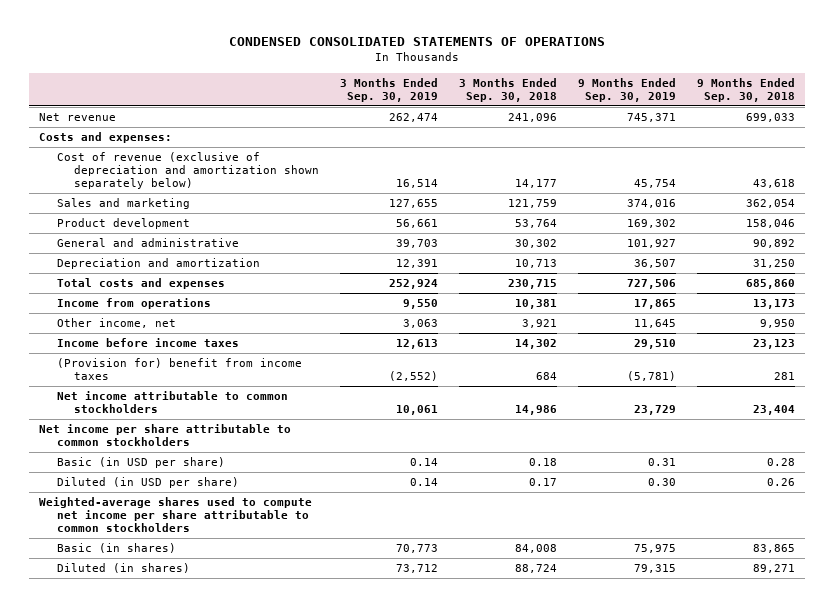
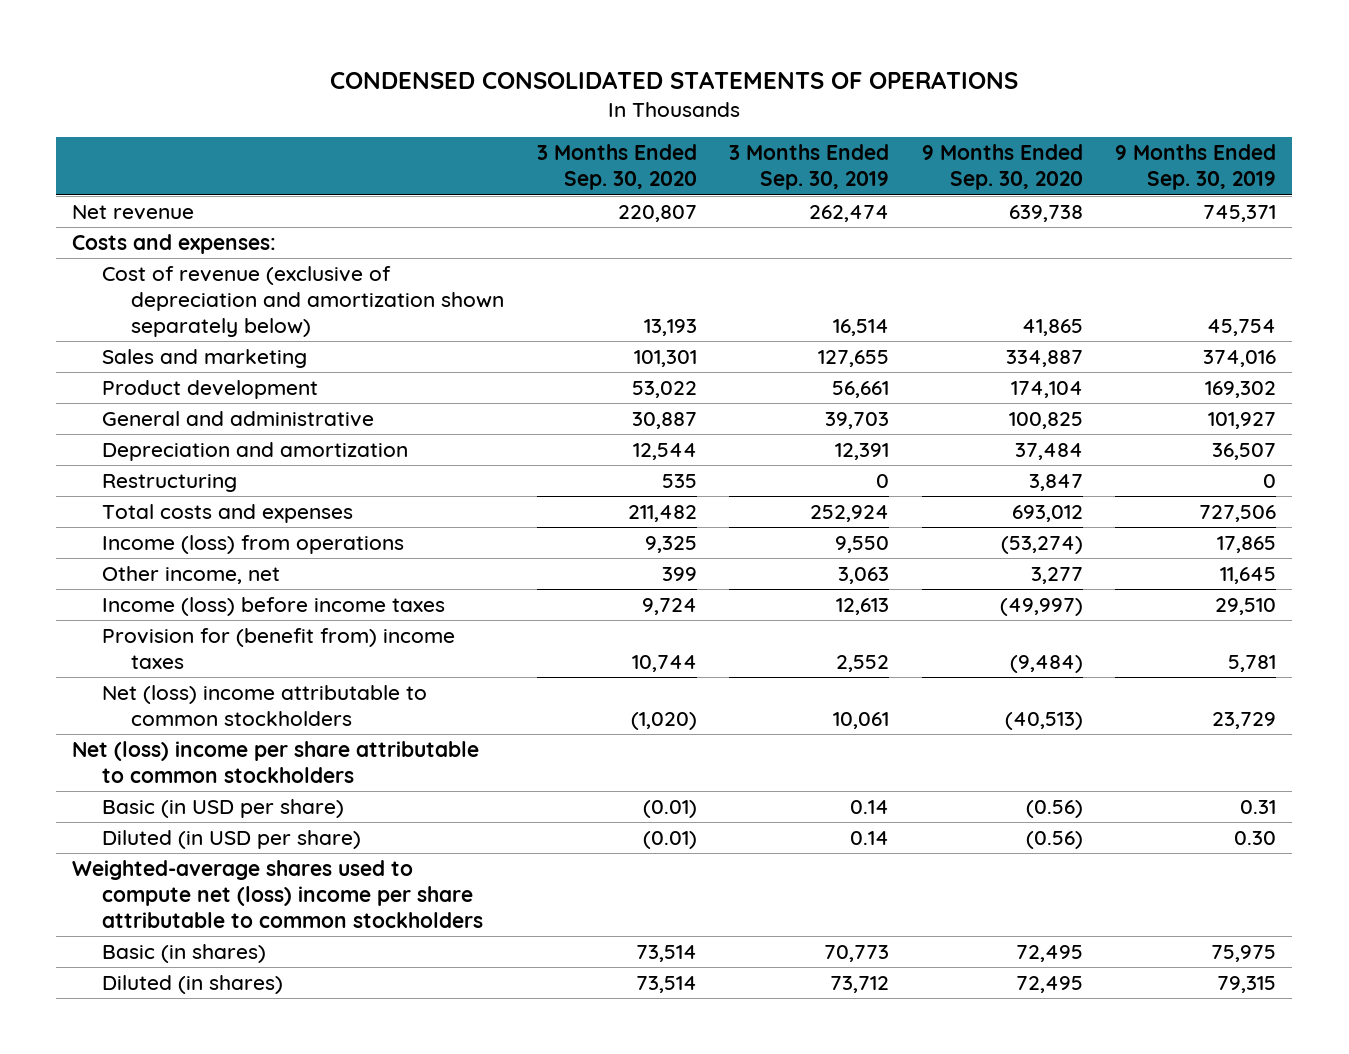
- | 3 Months Ended Sep. 30, 2019 | 3 Months Ended Sep. 30, 2018 | 9 Months Ended Sep. 30, 2019 | 9 Months Ended Sep. 30, 2018
+ | 3 Months Ended Sep. 30, 2020 | 3 Months Ended Sep. 30, 2019 | 9 Months Ended Sep. 30, 2020 | 9 Months Ended Sep. 30, 2019
+ Restructuring | 535 | 0 | 3,847 | 0
- Income from operations | 9,550 | 10,381 | 17,865 | 13,173
+ Income (loss) from operations | 9,325 | 9,550 | (53,274) | 17,865
- Income before income taxes | 12,613 | 14,302 | 29,510 | 23,123
- (Provision for) benefit from income taxes | (2,552) | 684 | (5,781) | 281
- Net income attributable to common stockholders | 10,061 | 14,986 | 23,729 | 23,404
- Net income per share attributable to common stockholders
+ Income (loss) before income taxes | 9,724 | 12,613 | (49,997) | 29,510
+ Provision for (benefit from) income taxes | 10,744 | 2,552 | (9,484) | 5,781
+ Net (loss) income attributable to common stockholders | (1,020) | 10,061 | (40,513) | 23,729
+ Net (loss) income per share attributable to common stockholders
- Weighted-average shares used to compute net income per share attributable to common stockholders
+ Weighted-average shares used to compute net (loss) income per share attributable to common stockholders

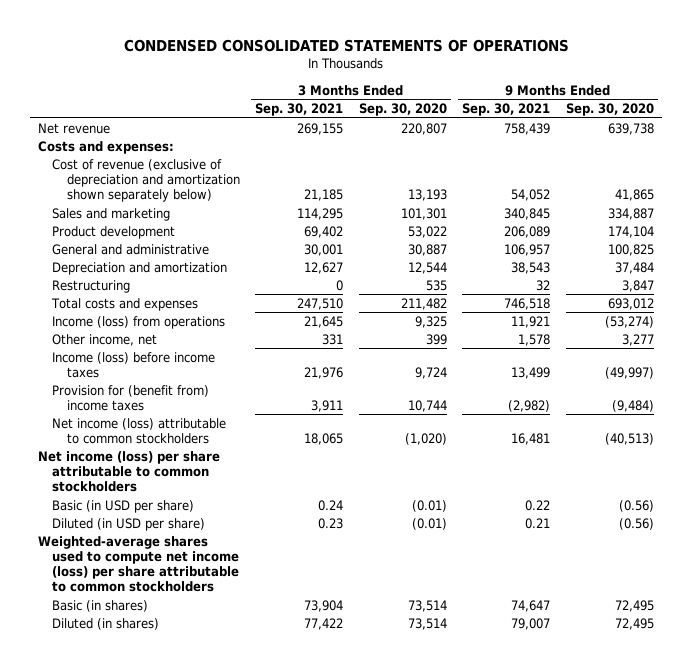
- | 3 Months Ended Sep. 30, 2020 | 3 Months Ended Sep. 30, 2019 | 9 Months Ended Sep. 30, 2020 | 9 Months Ended Sep. 30, 2019
+ | 3 Months Ended Sep. 30, 2021 | 3 Months Ended Sep. 30, 2020 | 9 Months Ended Sep. 30, 2021 | 9 Months Ended Sep. 30, 2020
- Net (loss) income attributable to common stockholders | (1,020) | 10,061 | (40,513) | 23,729
- Net (loss) income per share attributable to common stockholders
+ Net income (loss) attributable to common stockholders | 18,065 | (1,020) | 16,481 | (40,513)
+ Net income (loss) per share attributable to common stockholders
- Weighted-average shares used to compute net (loss) income per share attributable to common stockholders
+ Weighted-average shares used to compute net income (loss) per share attributable to common stockholders

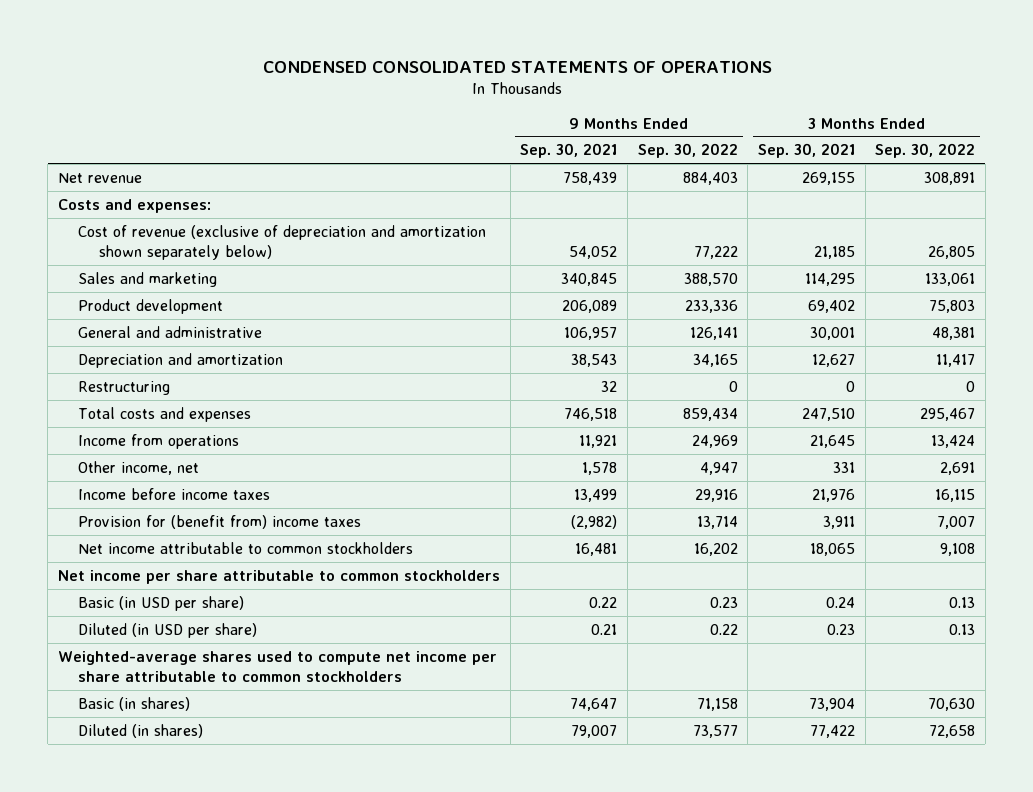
- | 3 Months Ended Sep. 30, 2021 | 3 Months Ended Sep. 30, 2020 | 9 Months Ended Sep. 30, 2021 | 9 Months Ended Sep. 30, 2020
+ | 9 Months Ended Sep. 30, 2021 | 9 Months Ended Sep. 30, 2022 | 3 Months Ended Sep. 30, 2021 | 3 Months Ended Sep. 30, 2022
- Income (loss) from operations | 21,645 | 9,325 | 11,921 | (53,274)
+ Income from operations | 11,921 | 24,969 | 21,645 | 13,424
- Income (loss) before income taxes | 21,976 | 9,724 | 13,499 | (49,997)
+ Income before income taxes | 13,499 | 29,916 | 21,976 | 16,115
- Net income (loss) attributable to common stockholders | 18,065 | (1,020) | 16,481 | (40,513)
- Net income (loss) per share attributable to common stockholders
+ Net income attributable to common stockholders | 16,481 | 16,202 | 18,065 | 9,108
+ Net income per share attributable to common stockholders
- Weighted-average shares used to compute net income (loss) per share attributable to common stockholders
+ Weighted-average shares used to compute net income per share attributable to common stockholders

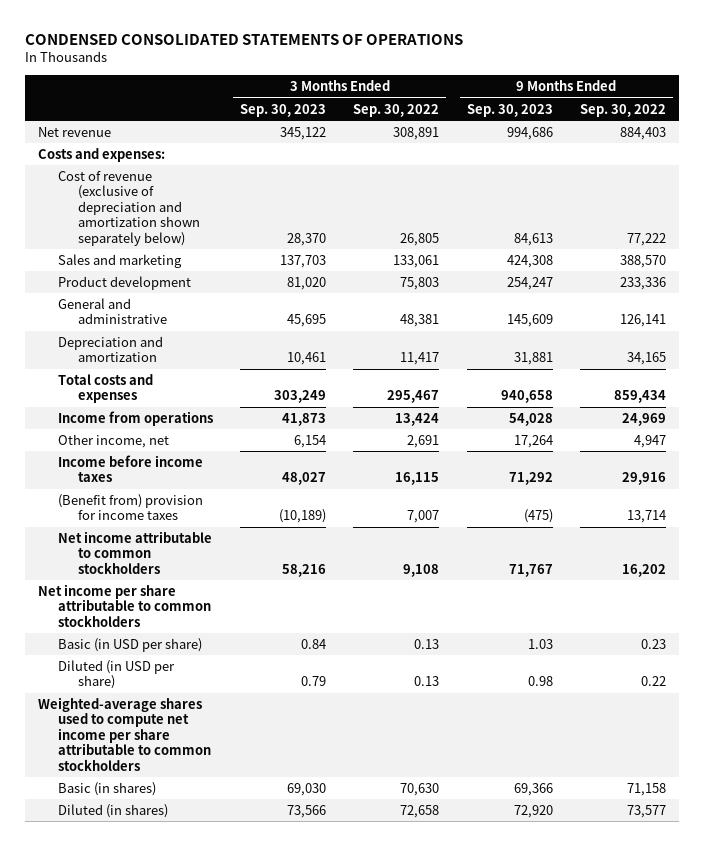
- | 9 Months Ended Sep. 30, 2021 | 9 Months Ended Sep. 30, 2022 | 3 Months Ended Sep. 30, 2021 | 3 Months Ended Sep. 30, 2022
+ | 3 Months Ended Sep. 30, 2023 | 3 Months Ended Sep. 30, 2022 | 9 Months Ended Sep. 30, 2023 | 9 Months Ended Sep. 30, 2022
- Restructuring | 32 | 0 | 0 | 0
- Provision for (benefit from) income taxes | (2,982) | 13,714 | 3,911 | 7,007
+ (Benefit from) provision for income taxes | (10,189) | 7,007 | (475) | 13,714

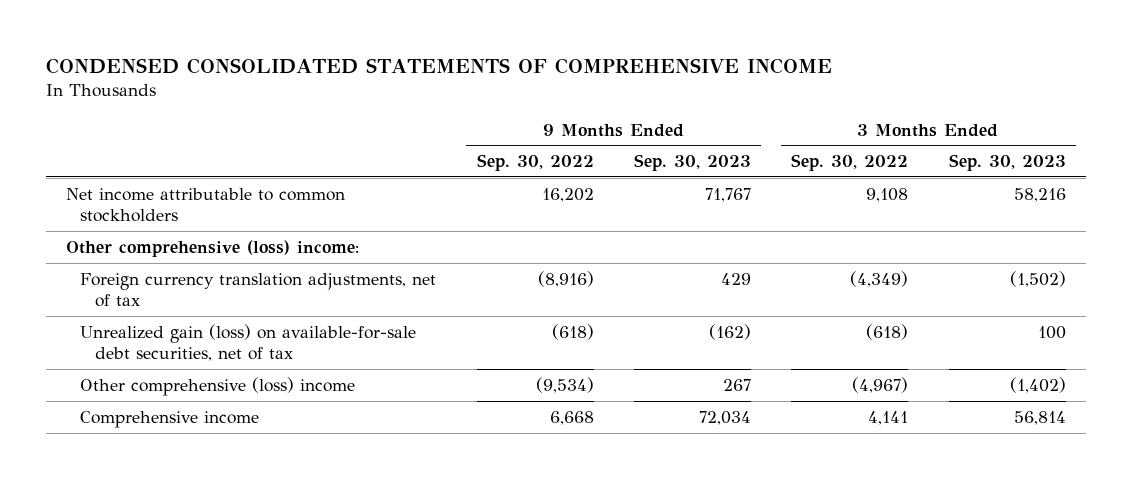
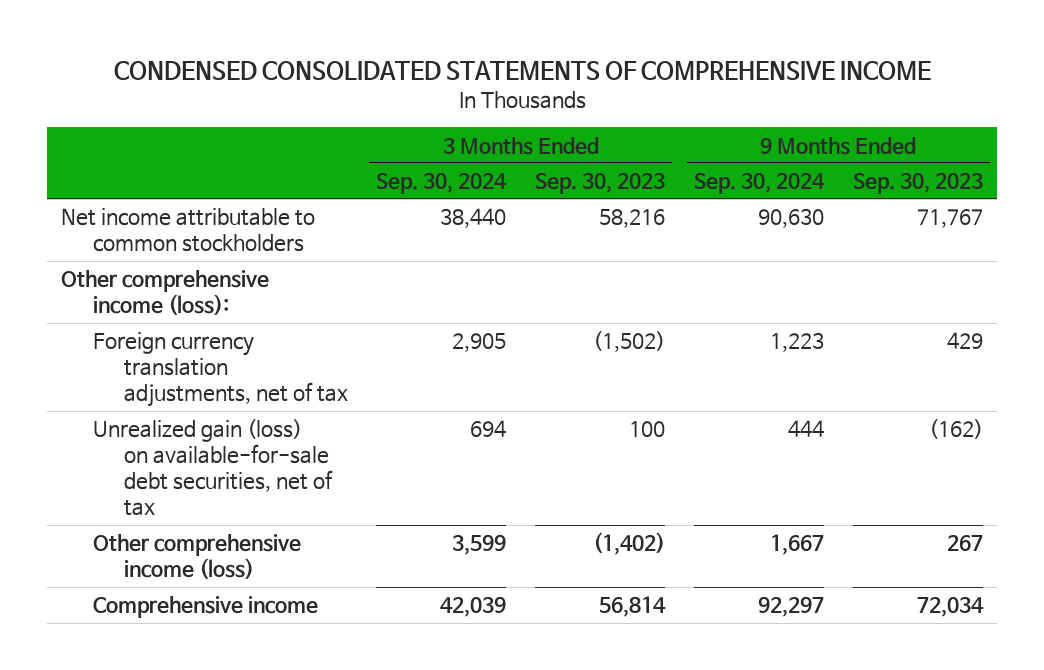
- | 9 Months Ended Sep. 30, 2022 | 9 Months Ended Sep. 30, 2023 | 3 Months Ended Sep. 30, 2022 | 3 Months Ended Sep. 30, 2023
+ | 3 Months Ended Sep. 30, 2024 | 3 Months Ended Sep. 30, 2023 | 9 Months Ended Sep. 30, 2024 | 9 Months Ended Sep. 30, 2023
- Other comprehensive (loss) income:
+ Other comprehensive income (loss):
- Other comprehensive (loss) income | (9,534) | 267 | (4,967) | (1,402)
+ Other comprehensive income (loss) | 3,599 | (1,402) | 1,667 | 267

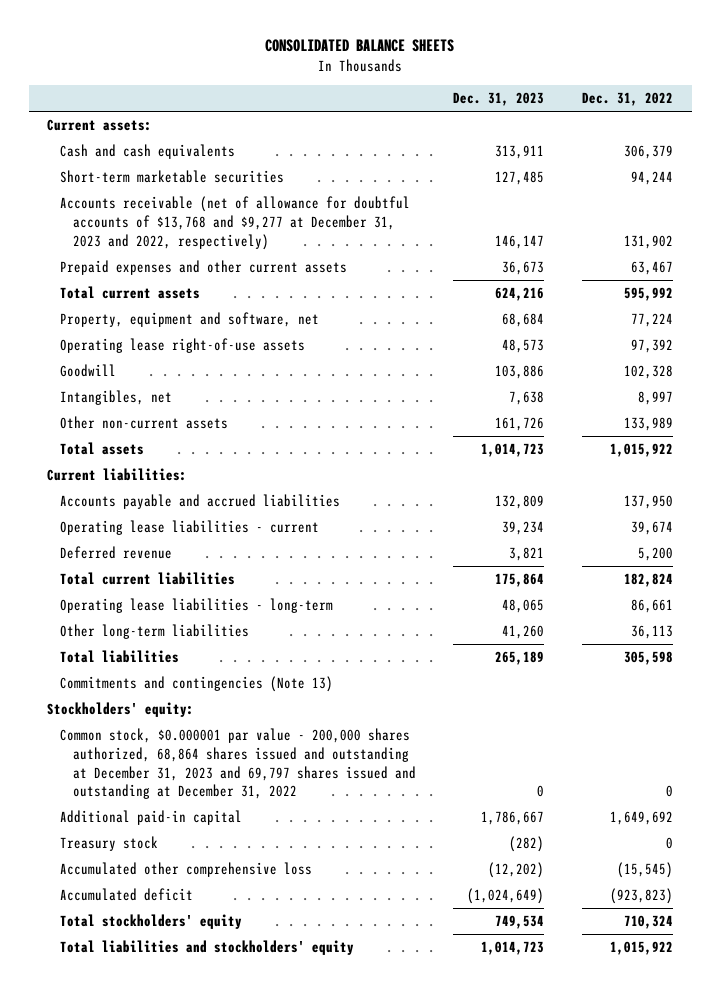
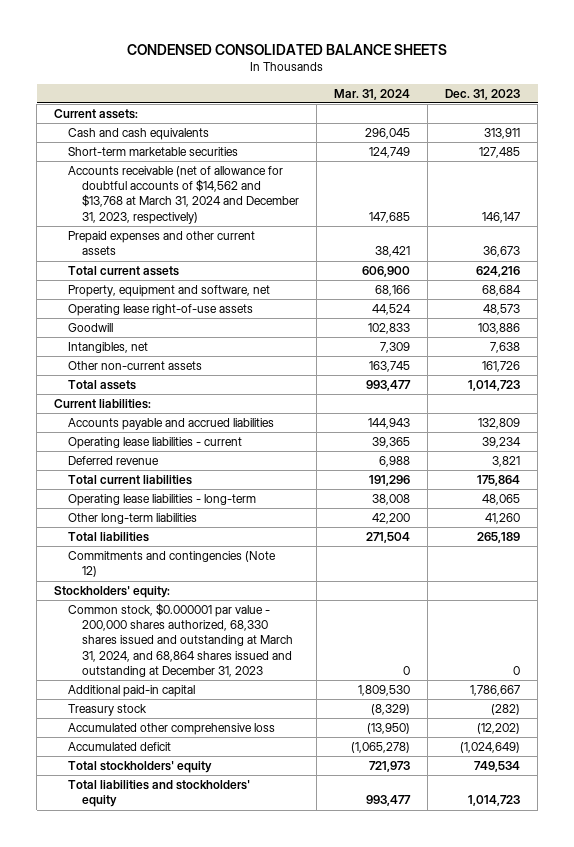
- CONSOLIDATED BALANCE SHEETS
+ CONDENSED CONSOLIDATED BALANCE SHEETS
- | Dec. 31, 2023 | Dec. 31, 2022
+ | Mar. 31, 2024 | Dec. 31, 2023
- Accounts receivable (net of allowance for doubtful accounts of $13,768 and $9,277 at December 31, 2023 and 2022, respectively) | 146,147 | 131,902
+ Accounts receivable (net of allowance for doubtful accounts of $14,562 and $13,768 at March 31, 2024 and December 31, 2023, respectively) | 147,685 | 146,147
- Commitments and contingencies (Note 13)
+ Commitments and contingencies (Note 12)
- Common stock, $0.000001 par value - 200,000 shares authorized, 68,864 shares issued and outstanding at December 31, 2023 and 69,797 shares issued and outstanding at December 31, 2022 | 0 | 0
+ Common stock, $0.000001 par value - 200,000 shares authorized, 68,330 shares issued and outstanding at March 31, 2024, and 68,864 shares issued and outstanding at December 31, 2023 | 0 | 0

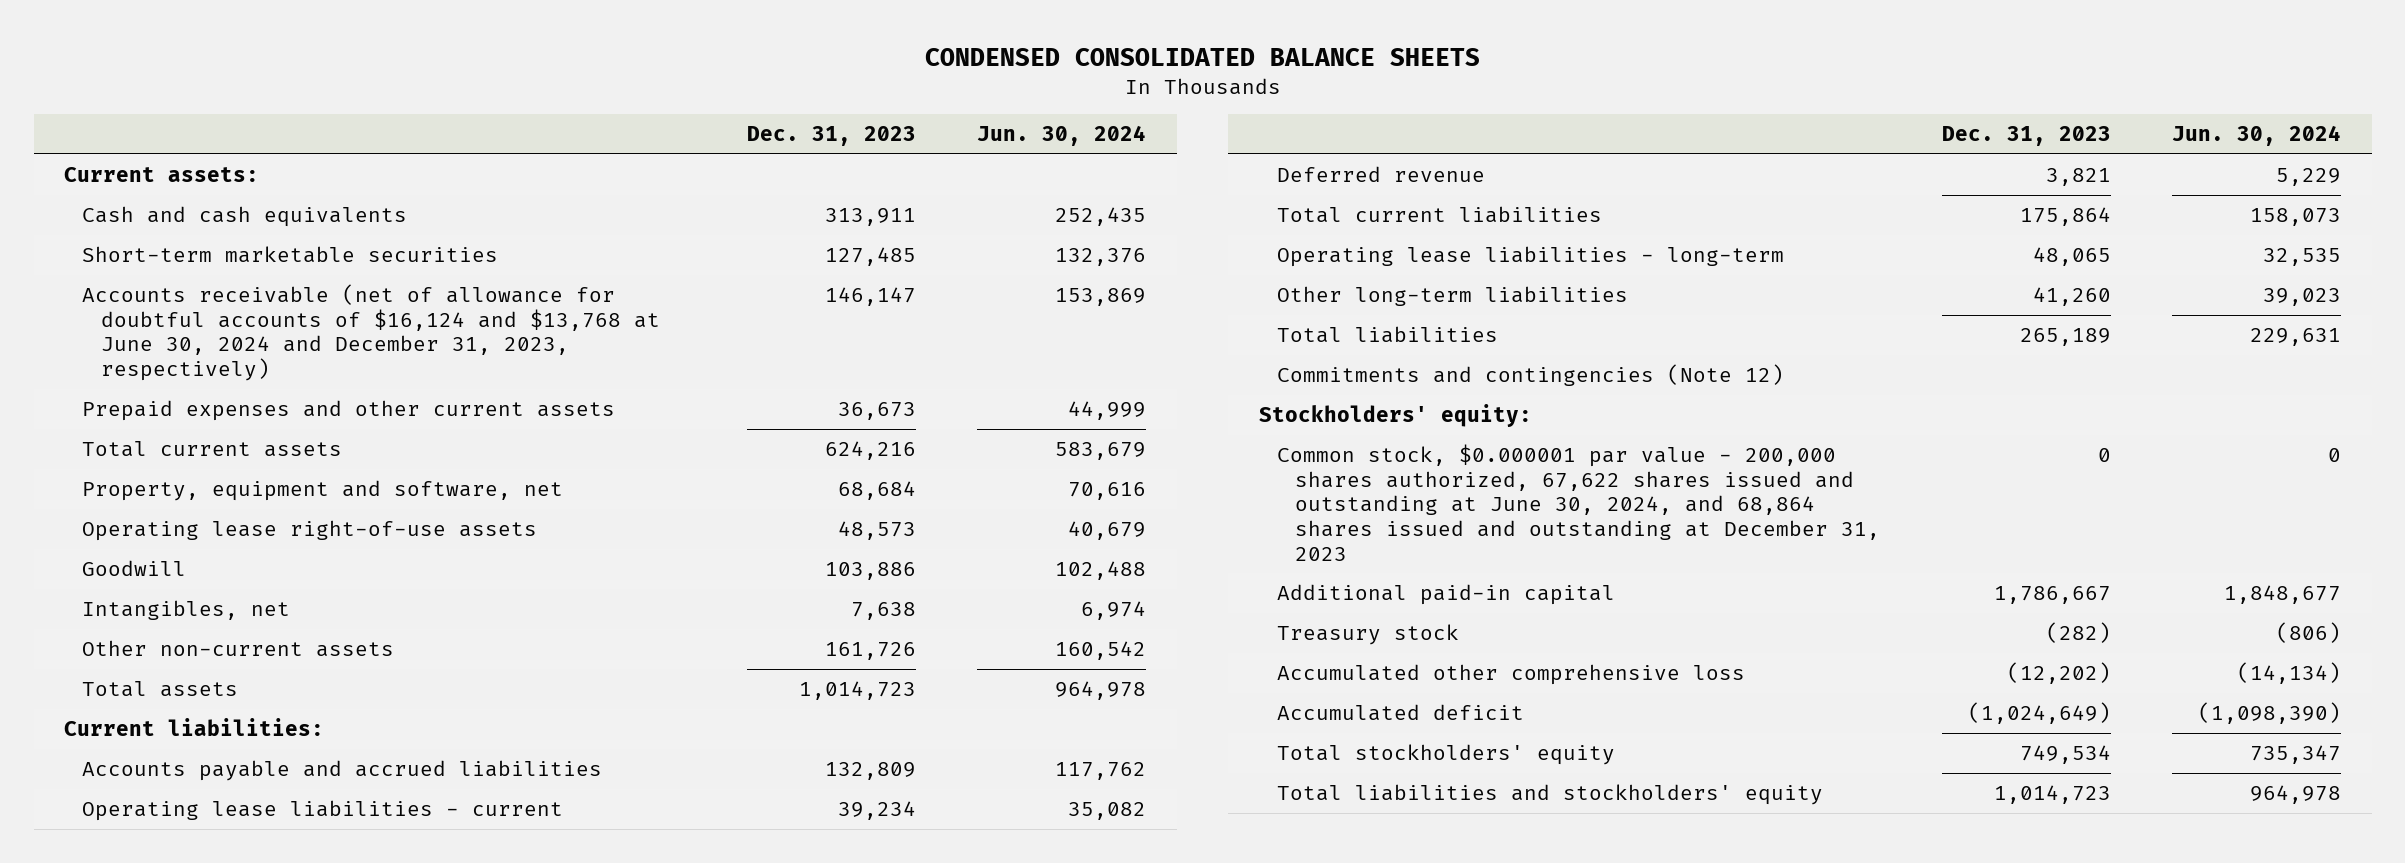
- | Mar. 31, 2024 | Dec. 31, 2023
+ | Dec. 31, 2023 | Jun. 30, 2024
- Accounts receivable (net of allowance for doubtful accounts of $14,562 and $13,768 at March 31, 2024 and December 31, 2023, respectively) | 147,685 | 146,147
+ Accounts receivable (net of allowance for doubtful accounts of $16,124 and $13,768 at June 30, 2024 and December 31, 2023, respectively) | 146,147 | 153,869
- Common stock, $0.000001 par value - 200,000 shares authorized, 68,330 shares issued and outstanding at March 31, 2024, and 68,864 shares issued and outstanding at December 31, 2023 | 0 | 0
+ Common stock, $0.000001 par value - 200,000 shares authorized, 67,622 shares issued and outstanding at June 30, 2024, and 68,864 shares issued and outstanding at December 31, 2023 | 0 | 0

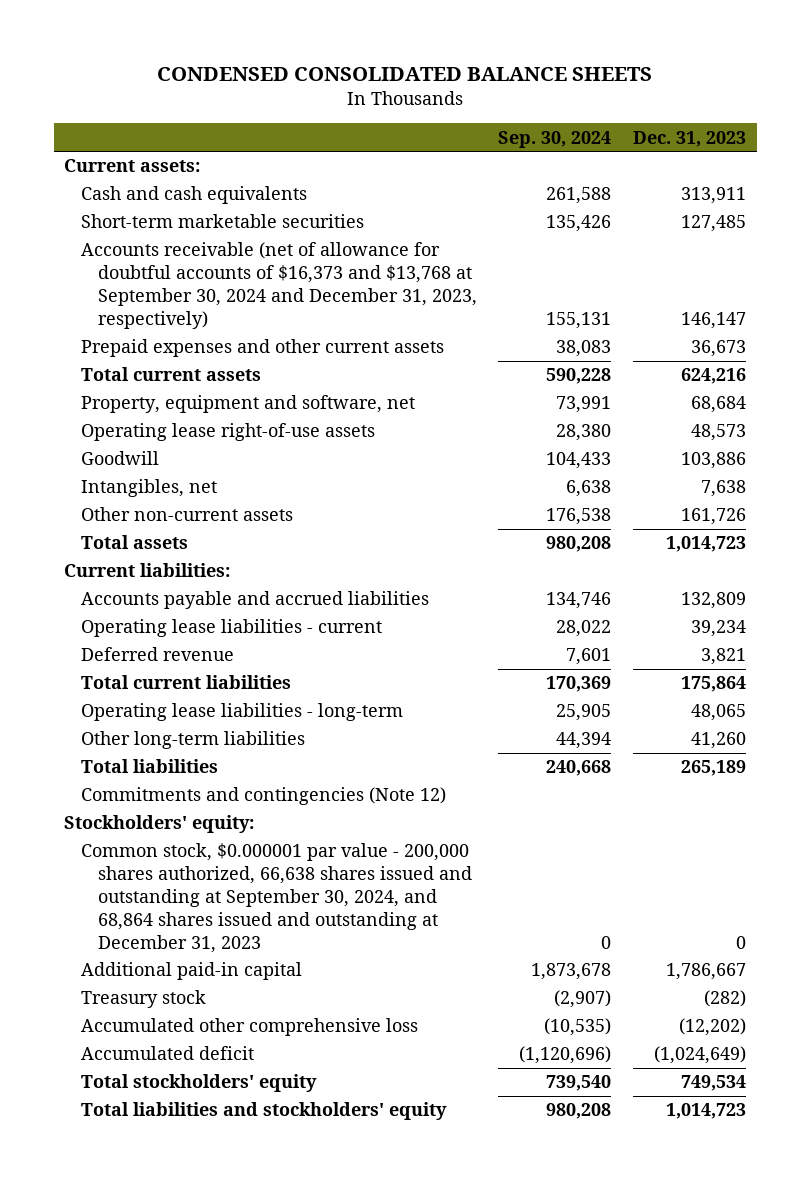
- | Dec. 31, 2023 | Jun. 30, 2024
+ | Sep. 30, 2024 | Dec. 31, 2023
- Accounts receivable (net of allowance for doubtful accounts of $16,124 and $13,768 at June 30, 2024 and December 31, 2023, respectively) | 146,147 | 153,869
+ Accounts receivable (net of allowance for doubtful accounts of $16,373 and $13,768 at September 30, 2024 and December 31, 2023, respectively) | 155,131 | 146,147
- Common stock, $0.000001 par value - 200,000 shares authorized, 67,622 shares issued and outstanding at June 30, 2024, and 68,864 shares issued and outstanding at December 31, 2023 | 0 | 0
+ Common stock, $0.000001 par value - 200,000 shares authorized, 66,638 shares issued and outstanding at September 30, 2024, and 68,864 shares issued and outstanding at December 31, 2023 | 0 | 0

